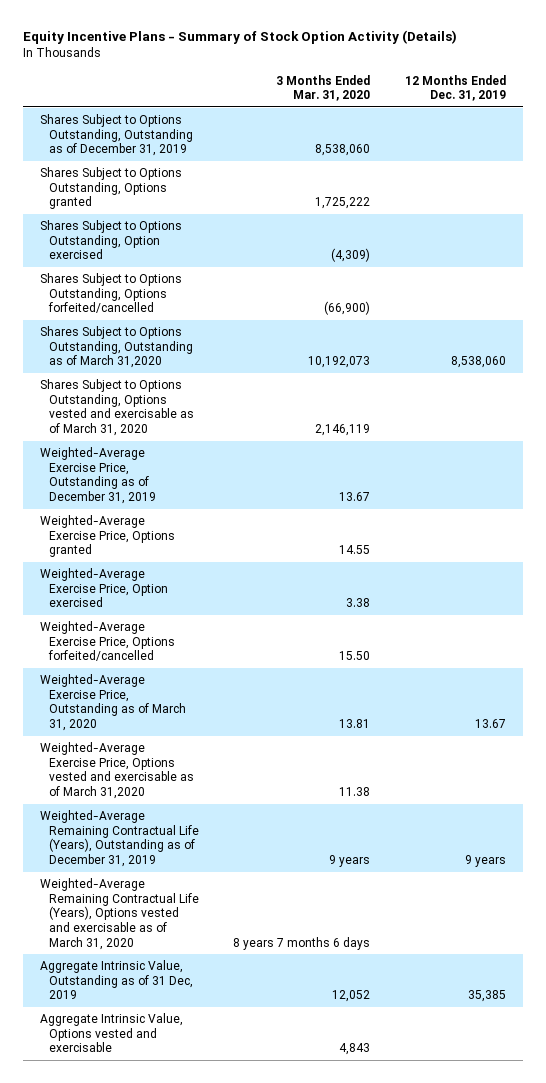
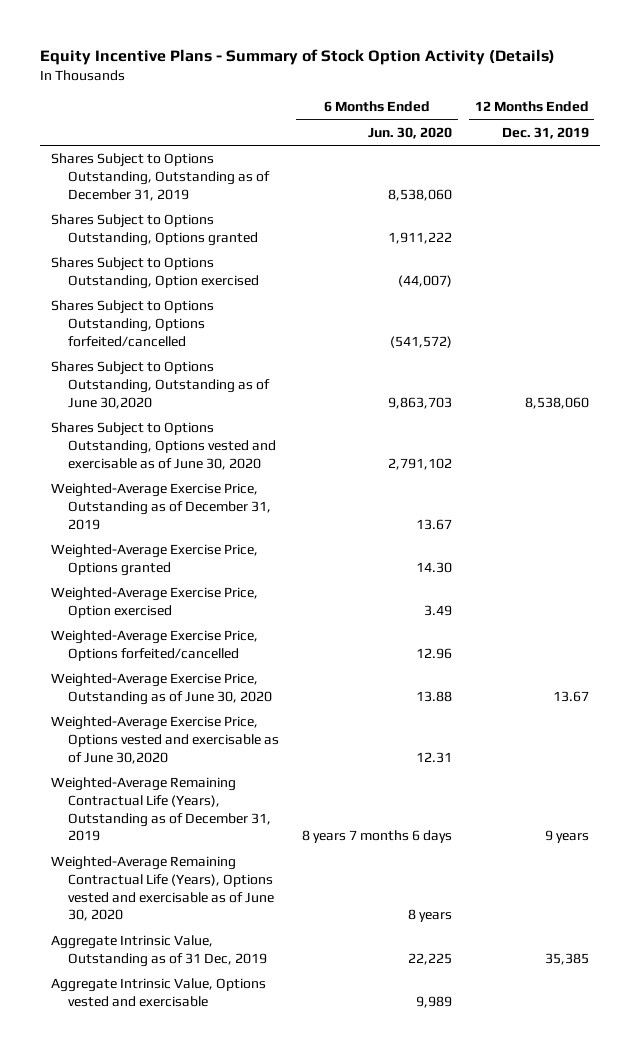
- | 3 Months Ended Mar. 31, 2020 | 12 Months Ended Dec. 31, 2019
+ | 6 Months Ended Jun. 30, 2020 | 12 Months Ended Dec. 31, 2019
- Shares Subject to Options Outstanding, Outstanding as of March 31,2020 | 10,192,073 | 8,538,060
- Shares Subject to Options Outstanding, Options vested and exercisable as of March 31, 2020 | 2,146,119 |
+ Shares Subject to Options Outstanding, Outstanding as of June 30,2020 | 9,863,703 | 8,538,060
+ Shares Subject to Options Outstanding, Options vested and exercisable as of June 30, 2020 | 2,791,102 |
- Weighted-Average Exercise Price, Outstanding as of March 31, 2020 | 13.81 | 13.67
- Weighted-Average Exercise Price, Options vested and exercisable as of March 31,2020 | 11.38 |
+ Weighted-Average Exercise Price, Outstanding as of June 30, 2020 | 13.88 | 13.67
+ Weighted-Average Exercise Price, Options vested and exercisable as of June 30,2020 | 12.31 |
- Weighted-Average Remaining Contractual Life (Years), Options vested and exercisable as of March 31, 2020 | 8 years 7 months 6 days |
+ Weighted-Average Remaining Contractual Life (Years), Options vested and exercisable as of June 30, 2020 | 8 years |

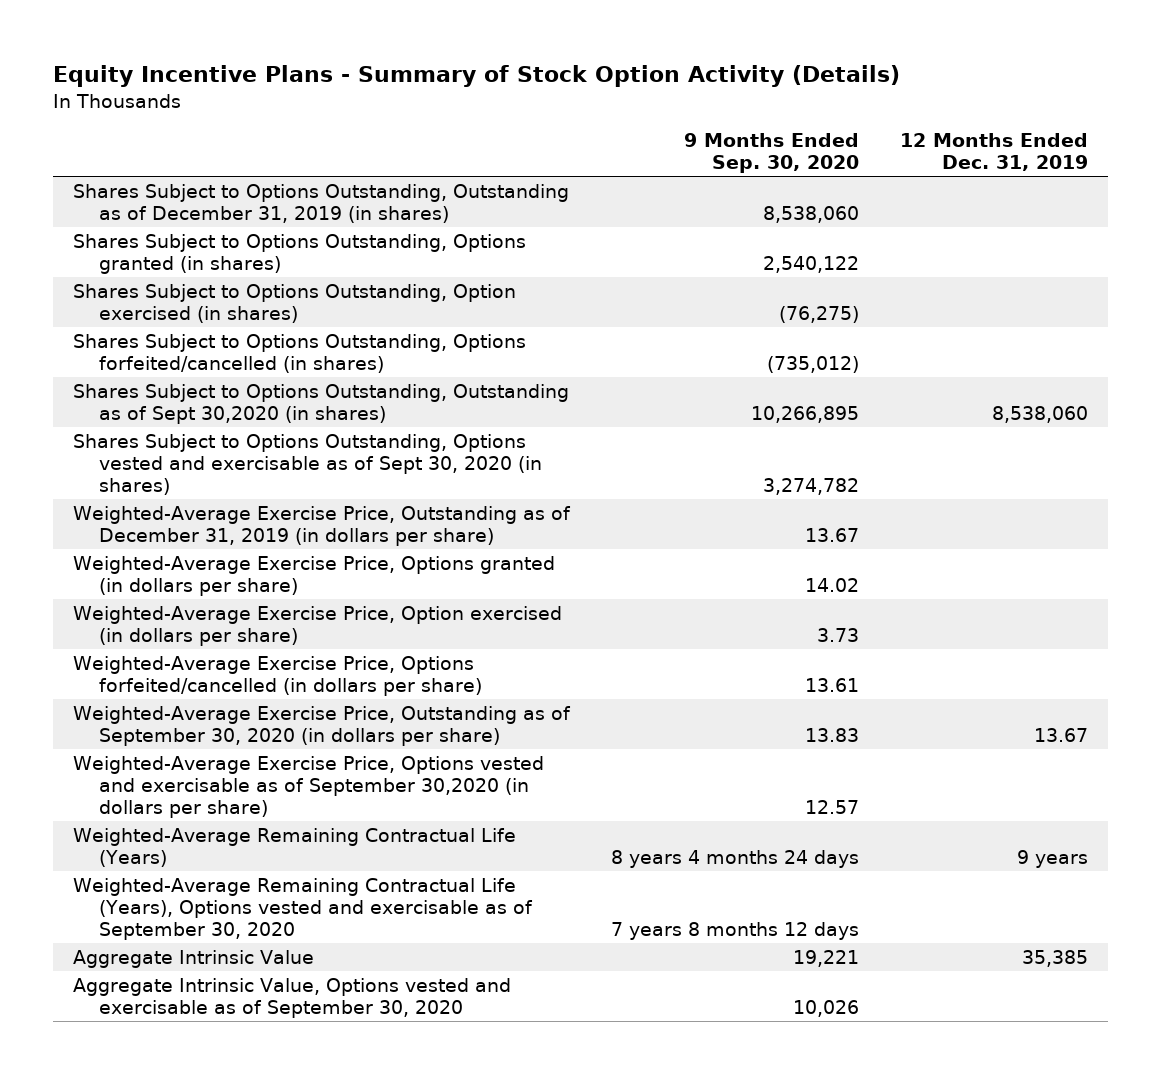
- | 6 Months Ended Jun. 30, 2020 | 12 Months Ended Dec. 31, 2019
+ | 9 Months Ended Sep. 30, 2020 | 12 Months Ended Dec. 31, 2019
- Shares Subject to Options Outstanding, Outstanding as of December 31, 2019 | 8,538,060 |
- Shares Subject to Options Outstanding, Options granted | 1,911,222 |
- Shares Subject to Options Outstanding, Option exercised | (44,007) |
- Shares Subject to Options Outstanding, Options forfeited/cancelled | (541,572) |
- Shares Subject to Options Outstanding, Outstanding as of June 30,2020 | 9,863,703 | 8,538,060
- Shares Subject to Options Outstanding, Options vested and exercisable as of June 30, 2020 | 2,791,102 |
- Weighted-Average Exercise Price, Outstanding as of December 31, 2019 | 13.67 |
- Weighted-Average Exercise Price, Options granted | 14.30 |
- Weighted-Average Exercise Price, Option exercised | 3.49 |
- Weighted-Average Exercise Price, Options forfeited/cancelled | 12.96 |
- Weighted-Average Exercise Price, Outstanding as of June 30, 2020 | 13.88 | 13.67
- Weighted-Average Exercise Price, Options vested and exercisable as of June 30,2020 | 12.31 |
- Weighted-Average Remaining Contractual Life (Years), Outstanding as of December 31, 2019 | 8 years 7 months 6 days | 9 years
- Weighted-Average Remaining Contractual Life (Years), Options vested and exercisable as of June 30, 2020 | 8 years |
- Aggregate Intrinsic Value, Outstanding as of 31 Dec, 2019 | 22,225 | 35,385
- Aggregate Intrinsic Value, Options vested and exercisable | 9,989 |
+ Shares Subject to Options Outstanding, Outstanding as of December 31, 2019 (in shares) | 8,538,060 |
+ Shares Subject to Options Outstanding, Options granted (in shares) | 2,540,122 |
+ Shares Subject to Options Outstanding, Option exercised (in shares) | (76,275) |
+ Shares Subject to Options Outstanding, Options forfeited/cancelled (in shares) | (735,012) |
+ Shares Subject to Options Outstanding, Outstanding as of Sept 30,2020 (in shares) | 10,266,895 | 8,538,060
+ Shares Subject to Options Outstanding, Options vested and exercisable as of Sept 30, 2020 (in shares) | 3,274,782 |
+ Weighted-Average Exercise Price, Outstanding as of December 31, 2019 (in dollars per share) | 13.67 |
+ Weighted-Average Exercise Price, Options granted (in dollars per share) | 14.02 |
+ Weighted-Average Exercise Price, Option exercised (in dollars per share) | 3.73 |
+ Weighted-Average Exercise Price, Options forfeited/cancelled (in dollars per share) | 13.61 |
+ Weighted-Average Exercise Price, Outstanding as of September 30, 2020 (in dollars per share) | 13.83 | 13.67
+ Weighted-Average Exercise Price, Options vested and exercisable as of September 30,2020 (in dollars per share) | 12.57 |
+ Weighted-Average Remaining Contractual Life (Years) | 8 years 4 months 24 days | 9 years
+ Weighted-Average Remaining Contractual Life (Years), Options vested and exercisable as of September 30, 2020 | 7 years 8 months 12 days |
+ Aggregate Intrinsic Value | 19,221 | 35,385
+ Aggregate Intrinsic Value, Options vested and exercisable as of September 30, 2020 | 10,026 |

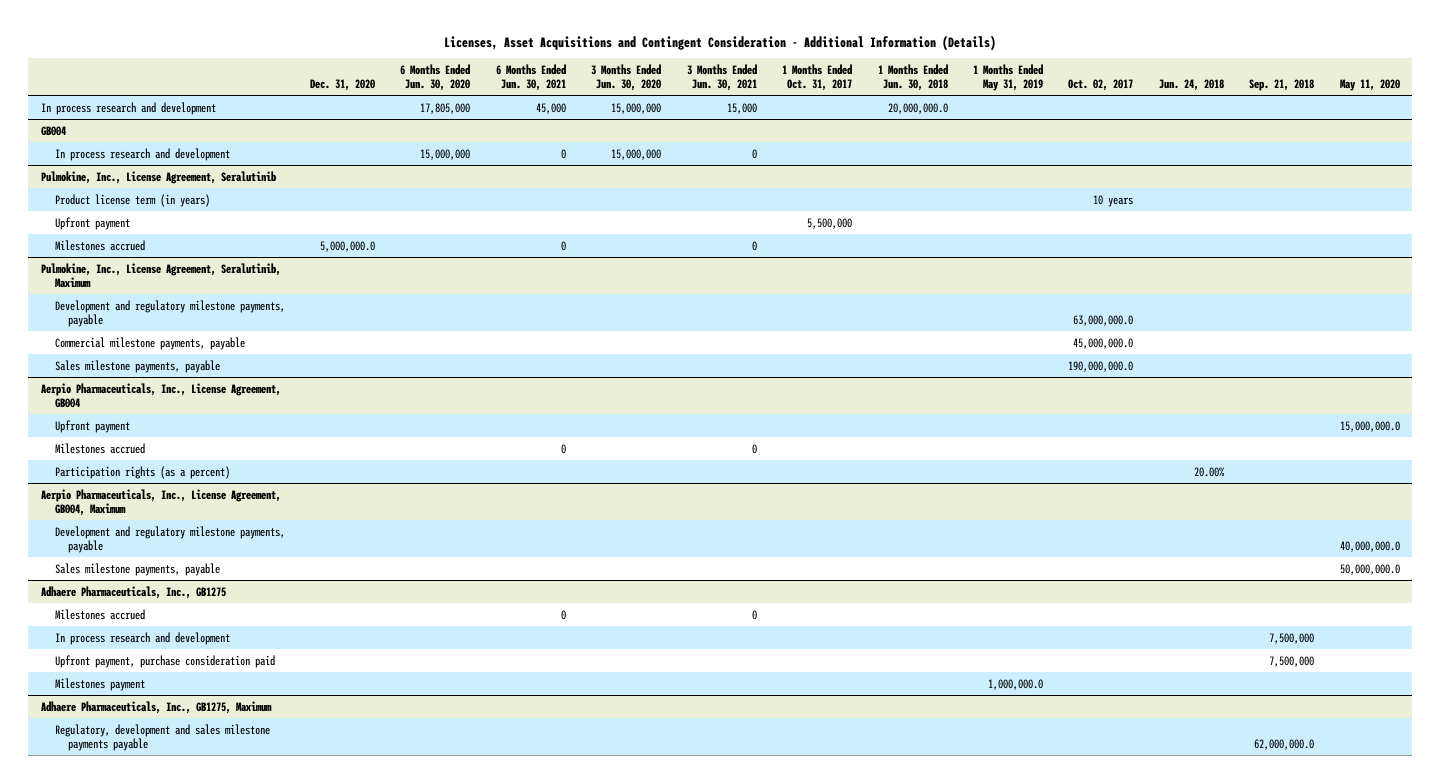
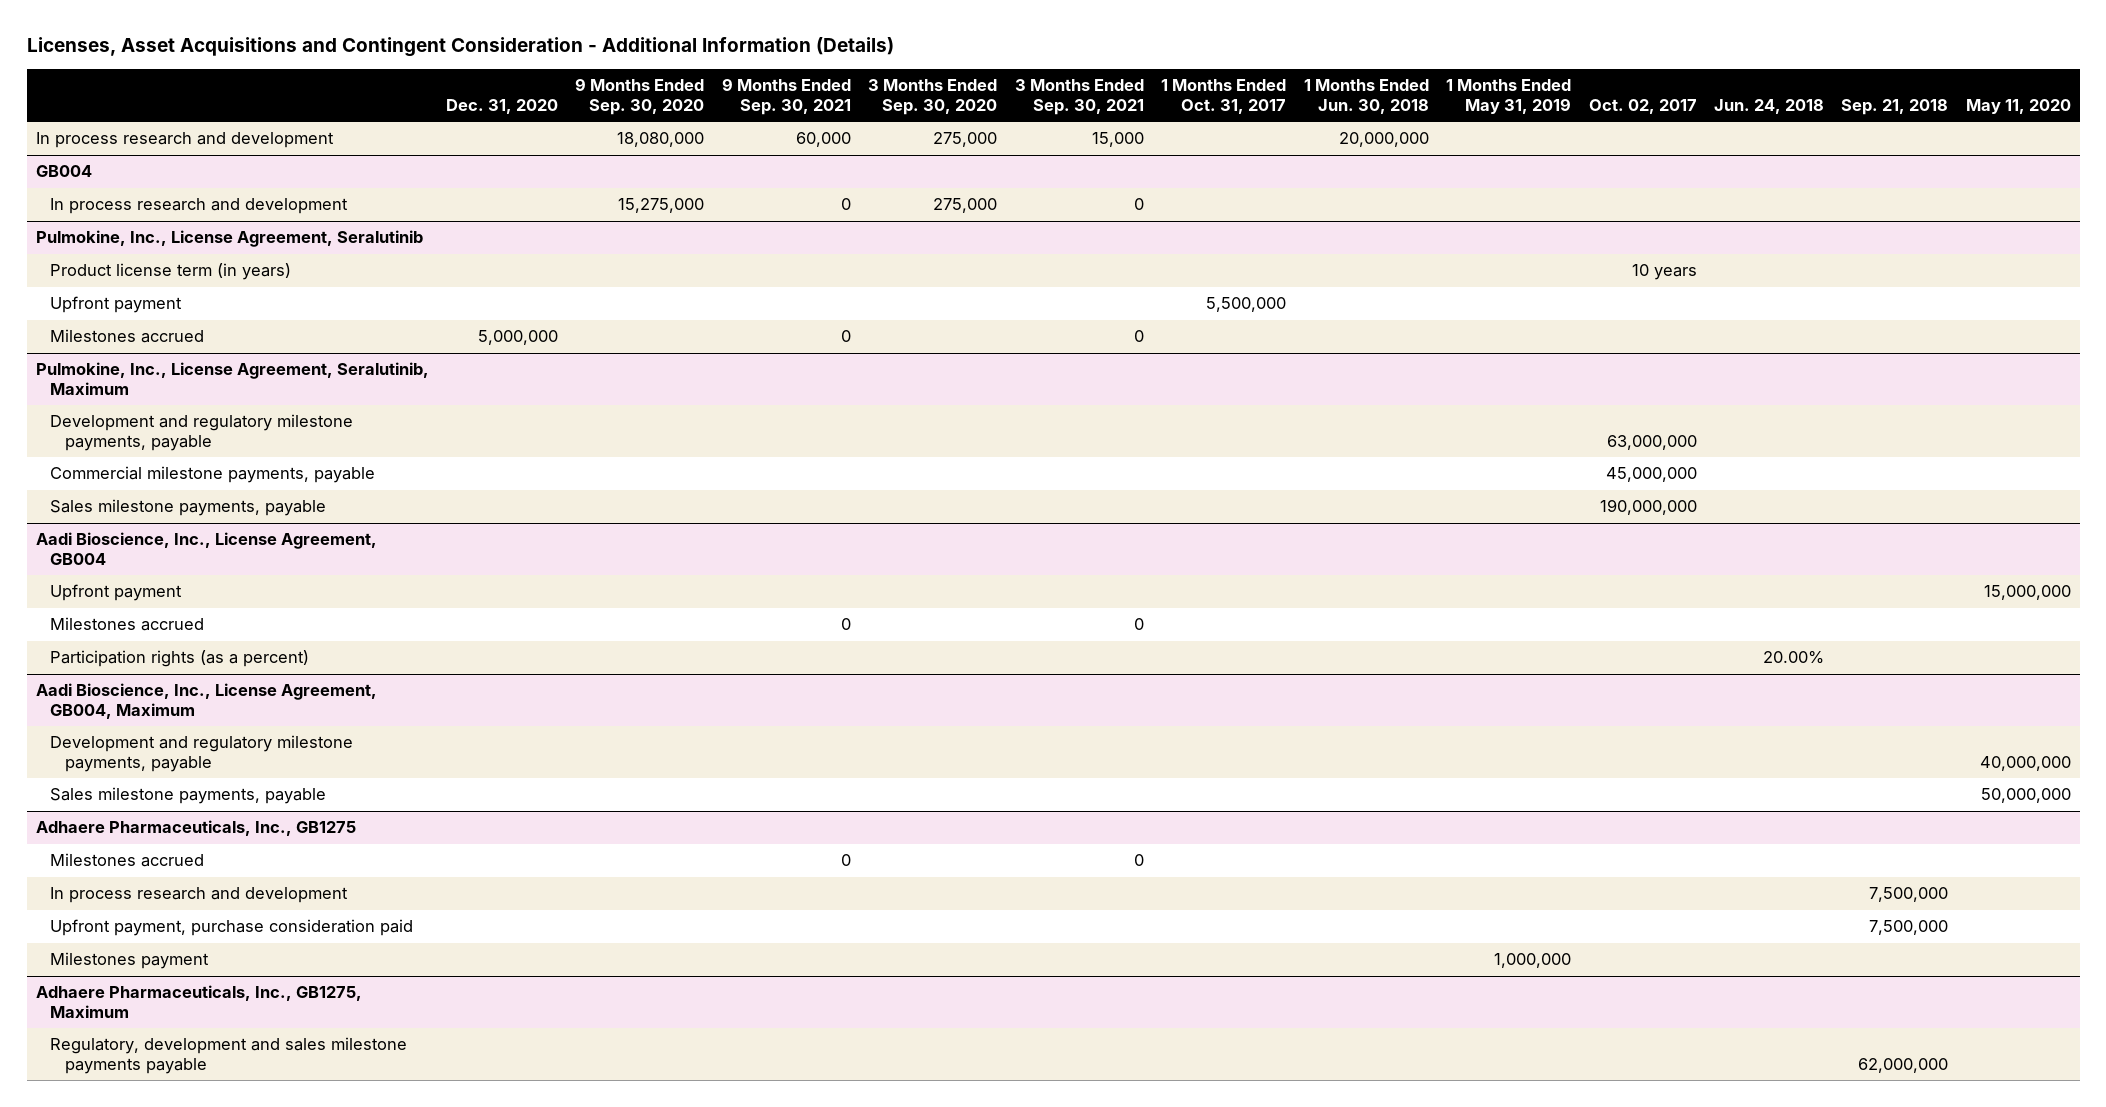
- | Dec. 31, 2020 | 6 Months Ended Jun. 30, 2020 | 6 Months Ended Jun. 30, 2021 | 3 Months Ended Jun. 30, 2020 | 3 Months Ended Jun. 30, 2021 | 1 Months Ended Oct. 31, 2017 | 1 Months Ended Jun. 30, 2018 | 1 Months Ended May 31, 2019 | Oct. 02, 2017 | Jun. 24, 2018 | Sep. 21, 2018 | May 11, 2020
+ | Dec. 31, 2020 | 9 Months Ended Sep. 30, 2020 | 9 Months Ended Sep. 30, 2021 | 3 Months Ended Sep. 30, 2020 | 3 Months Ended Sep. 30, 2021 | 1 Months Ended Oct. 31, 2017 | 1 Months Ended Jun. 30, 2018 | 1 Months Ended May 31, 2019 | Oct. 02, 2017 | Jun. 24, 2018 | Sep. 21, 2018 | May 11, 2020
- In process research and development | | 17,805,000 | 45,000 | 15,000,000 | 15,000 | | 20,000,000.0 | | | | |
+ In process research and development | | 18,080,000 | 60,000 | 275,000 | 15,000 | | 20,000,000 | | | | |
@ Pulmokine, Inc., License Agreement, Seralutinib
- Milestones accrued | 5,000,000.0 | | 0 | | 0 | | | | | | |
+ Milestones accrued | 5,000,000 | | 0 | | 0 | | | | | | |
@ Pulmokine, Inc., License Agreement, Seralutinib, Maximum
- Development and regulatory milestone payments, payable | | | | | | | | | 63,000,000.0 | | |
- Commercial milestone payments, payable | | | | | | | | | 45,000,000.0 | | |
- Sales milestone payments, payable | | | | | | | | | 190,000,000.0 | | |
- Aerpio Pharmaceuticals, Inc., License Agreement, GB004
- Upfront payment | | | | | | | | | | | | 15,000,000.0
@ Pulmokine, Inc., License Agreement, Seralutinib, Maximum
+ Development and regulatory milestone payments, payable | | | | | | | | | 63,000,000 | | |
+ Commercial milestone payments, payable | | | | | | | | | 45,000,000 | | |
+ Sales milestone payments, payable | | | | | | | | | 190,000,000 | | |
+ Aadi Bioscience, Inc., License Agreement, GB004
+ Upfront payment | | | | | | | | | | | | 15,000,000
- Aerpio Pharmaceuticals, Inc., License Agreement, GB004, Maximum
- Development and regulatory milestone payments, payable | | | | | | | | | | | | 40,000,000.0
- Sales milestone payments, payable | | | | | | | | | | | | 50,000,000.0
+ Aadi Bioscience, Inc., License Agreement, GB004, Maximum
+ Development and regulatory milestone payments, payable | | | | | | | | | | | | 40,000,000
+ Sales milestone payments, payable | | | | | | | | | | | | 50,000,000
@ Adhaere Pharmaceuticals, Inc., GB1275
- Milestones payment | | | | | | | | 1,000,000.0 | | | |
+ Milestones payment | | | | | | | | 1,000,000 | | | |
@ Adhaere Pharmaceuticals, Inc., GB1275, Maximum
- Regulatory, development and sales milestone payments payable | | | | | | | | | | | 62,000,000.0 |
+ Regulatory, development and sales milestone payments payable | | | | | | | | | | | 62,000,000 |

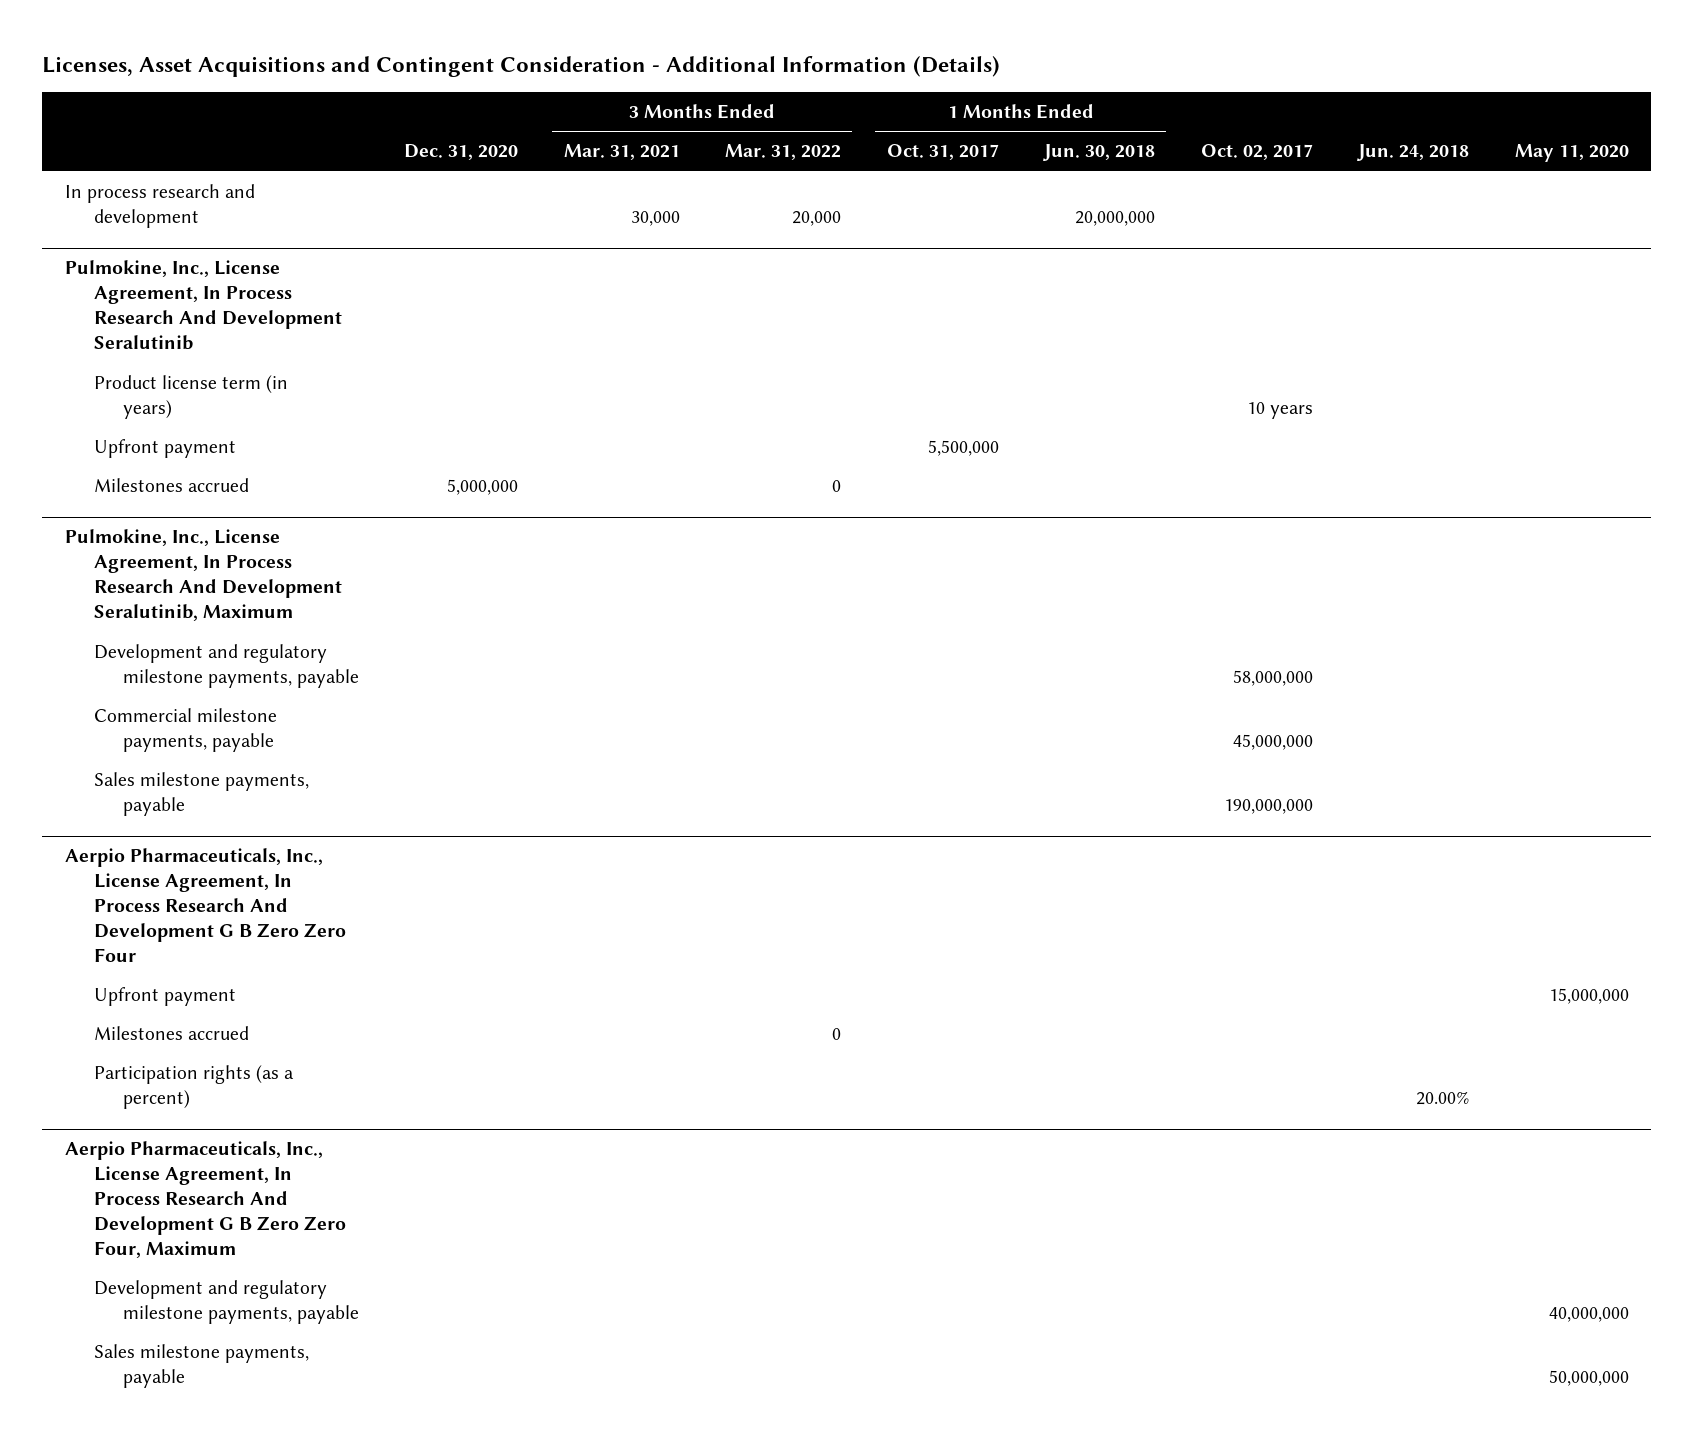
- | Dec. 31, 2020 | 9 Months Ended Sep. 30, 2020 | 9 Months Ended Sep. 30, 2021 | 3 Months Ended Sep. 30, 2020 | 3 Months Ended Sep. 30, 2021 | 1 Months Ended Oct. 31, 2017 | 1 Months Ended Jun. 30, 2018 | 1 Months Ended May 31, 2019 | Oct. 02, 2017 | Jun. 24, 2018 | Sep. 21, 2018 | May 11, 2020
+ | Dec. 31, 2020 | 3 Months Ended Mar. 31, 2021 | 3 Months Ended Mar. 31, 2022 | 1 Months Ended Oct. 31, 2017 | 1 Months Ended Jun. 30, 2018 | Oct. 02, 2017 | Jun. 24, 2018 | May 11, 2020
- GB004
- In process research and development | | 15,275,000 | 0 | 275,000 | 0 | | | | | | |
- Pulmokine, Inc., License Agreement, Seralutinib
+ Pulmokine, Inc., License Agreement, In Process Research And Development Seralutinib
- Pulmokine, Inc., License Agreement, Seralutinib, Maximum
- Development and regulatory milestone payments, payable | | | | | | | | | 63,000,000 | | |
+ Pulmokine, Inc., License Agreement, In Process Research And Development Seralutinib, Maximum
+ Development and regulatory milestone payments, payable | | | | | | 58,000,000 | |
- Aadi Bioscience, Inc., License Agreement, GB004
+ Aerpio Pharmaceuticals, Inc., License Agreement, In Process Research And Development G B Zero Zero Four
- Aadi Bioscience, Inc., License Agreement, GB004, Maximum
+ Aerpio Pharmaceuticals, Inc., License Agreement, In Process Research And Development G B Zero Zero Four, Maximum
- Adhaere Pharmaceuticals, Inc., GB1275
- Milestones accrued | | | 0 | | 0 | | | | | | |
- In process research and development | | | | | | | | | | | 7,500,000 |
- Upfront payment, purchase consideration paid | | | | | | | | | | | 7,500,000 |
- Milestones payment | | | | | | | | 1,000,000 | | | |
- Adhaere Pharmaceuticals, Inc., GB1275, Maximum
- Regulatory, development and sales milestone payments payable | | | | | | | | | | | 62,000,000 |

